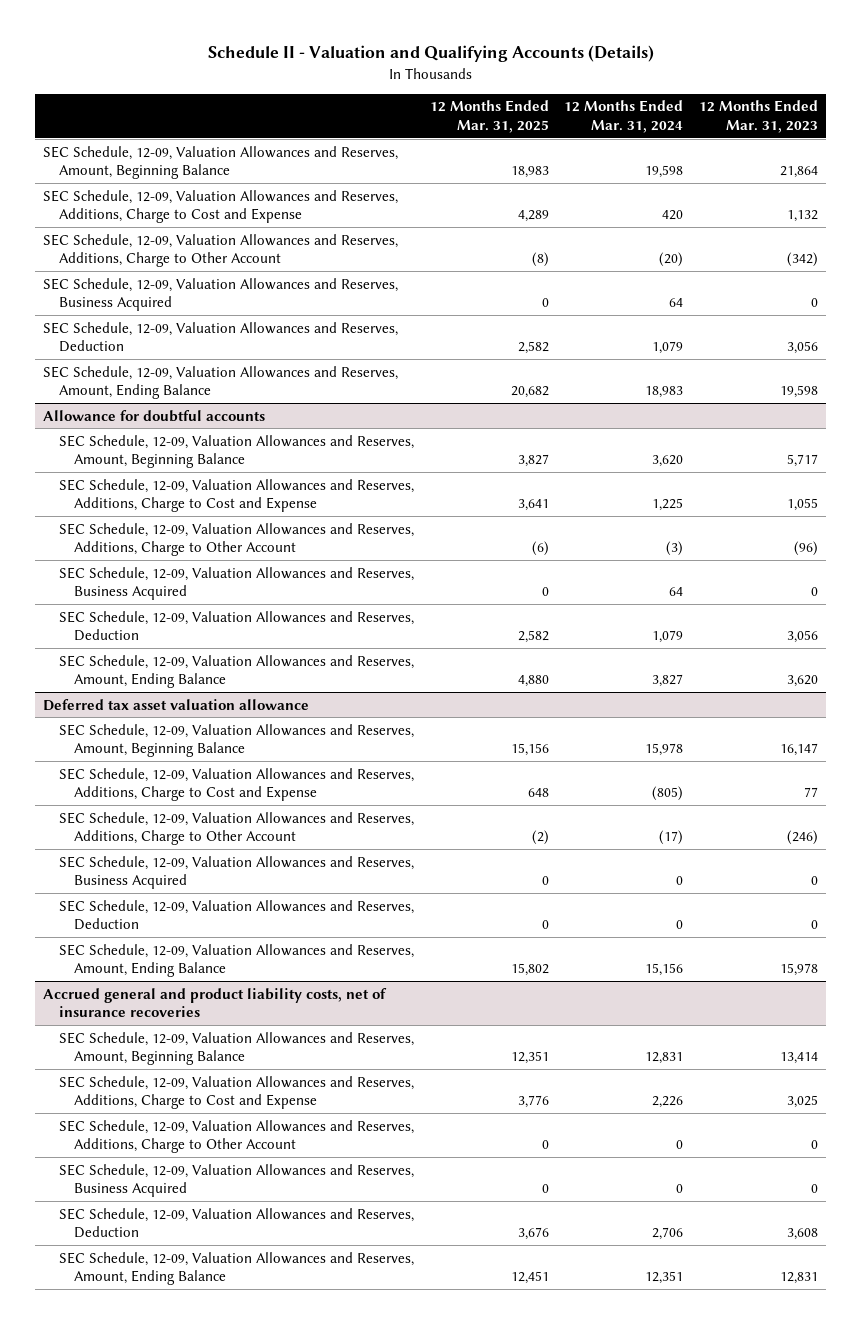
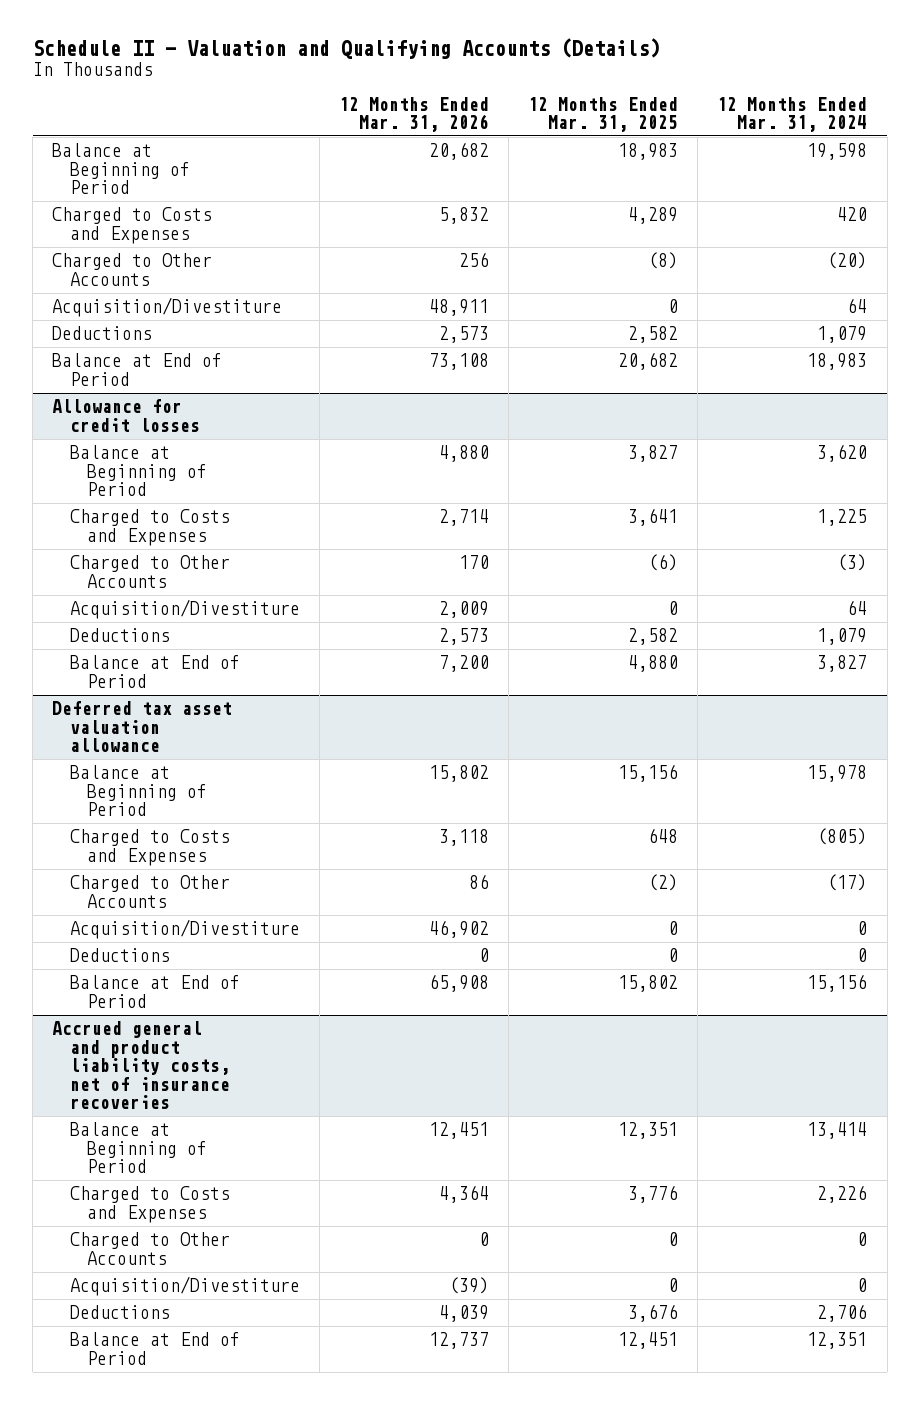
- | 12 Months Ended Mar. 31, 2025 | 12 Months Ended Mar. 31, 2024 | 12 Months Ended Mar. 31, 2023
+ | 12 Months Ended Mar. 31, 2026 | 12 Months Ended Mar. 31, 2025 | 12 Months Ended Mar. 31, 2024
- SEC Schedule, 12-09, Valuation Allowances and Reserves, Amount, Beginning Balance | 18,983 | 19,598 | 21,864
- SEC Schedule, 12-09, Valuation Allowances and Reserves, Additions, Charge to Cost and Expense | 4,289 | 420 | 1,132
- SEC Schedule, 12-09, Valuation Allowances and Reserves, Additions, Charge to Other Account | (8) | (20) | (342)
- SEC Schedule, 12-09, Valuation Allowances and Reserves, Business Acquired | 0 | 64 | 0
- SEC Schedule, 12-09, Valuation Allowances and Reserves, Deduction | 2,582 | 1,079 | 3,056
- SEC Schedule, 12-09, Valuation Allowances and Reserves, Amount, Ending Balance | 20,682 | 18,983 | 19,598
- Allowance for doubtful accounts
- SEC Schedule, 12-09, Valuation Allowances and Reserves, Amount, Beginning Balance | 3,827 | 3,620 | 5,717
- SEC Schedule, 12-09, Valuation Allowances and Reserves, Additions, Charge to Cost and Expense | 3,641 | 1,225 | 1,055
- SEC Schedule, 12-09, Valuation Allowances and Reserves, Additions, Charge to Other Account | (6) | (3) | (96)
- SEC Schedule, 12-09, Valuation Allowances and Reserves, Business Acquired | 0 | 64 | 0
- SEC Schedule, 12-09, Valuation Allowances and Reserves, Deduction | 2,582 | 1,079 | 3,056
- SEC Schedule, 12-09, Valuation Allowances and Reserves, Amount, Ending Balance | 4,880 | 3,827 | 3,620
+ Balance at Beginning of Period | 20,682 | 18,983 | 19,598
+ Charged to Costs and Expenses | 5,832 | 4,289 | 420
+ Charged to Other Accounts | 256 | (8) | (20)
+ Acquisition/Divestiture | 48,911 | 0 | 64
+ Deductions | 2,573 | 2,582 | 1,079
+ Balance at End of Period | 73,108 | 20,682 | 18,983
+ Allowance for credit losses
+ Balance at Beginning of Period | 4,880 | 3,827 | 3,620
+ Charged to Costs and Expenses | 2,714 | 3,641 | 1,225
+ Charged to Other Accounts | 170 | (6) | (3)
+ Acquisition/Divestiture | 2,009 | 0 | 64
+ Deductions | 2,573 | 2,582 | 1,079
+ Balance at End of Period | 7,200 | 4,880 | 3,827
@ Deferred tax asset valuation allowance
- SEC Schedule, 12-09, Valuation Allowances and Reserves, Amount, Beginning Balance | 15,156 | 15,978 | 16,147
- SEC Schedule, 12-09, Valuation Allowances and Reserves, Additions, Charge to Cost and Expense | 648 | (805) | 77
- SEC Schedule, 12-09, Valuation Allowances and Reserves, Additions, Charge to Other Account | (2) | (17) | (246)
- SEC Schedule, 12-09, Valuation Allowances and Reserves, Business Acquired | 0 | 0 | 0
- SEC Schedule, 12-09, Valuation Allowances and Reserves, Deduction | 0 | 0 | 0
- SEC Schedule, 12-09, Valuation Allowances and Reserves, Amount, Ending Balance | 15,802 | 15,156 | 15,978
+ Balance at Beginning of Period | 15,802 | 15,156 | 15,978
+ Charged to Costs and Expenses | 3,118 | 648 | (805)
+ Charged to Other Accounts | 86 | (2) | (17)
+ Acquisition/Divestiture | 46,902 | 0 | 0
+ Deductions | 0 | 0 | 0
+ Balance at End of Period | 65,908 | 15,802 | 15,156
@ Accrued general and product liability costs, net of insurance recoveries
- SEC Schedule, 12-09, Valuation Allowances and Reserves, Amount, Beginning Balance | 12,351 | 12,831 | 13,414
- SEC Schedule, 12-09, Valuation Allowances and Reserves, Additions, Charge to Cost and Expense | 3,776 | 2,226 | 3,025
- SEC Schedule, 12-09, Valuation Allowances and Reserves, Additions, Charge to Other Account | 0 | 0 | 0
- SEC Schedule, 12-09, Valuation Allowances and Reserves, Business Acquired | 0 | 0 | 0
- SEC Schedule, 12-09, Valuation Allowances and Reserves, Deduction | 3,676 | 2,706 | 3,608
- SEC Schedule, 12-09, Valuation Allowances and Reserves, Amount, Ending Balance | 12,451 | 12,351 | 12,831
+ Balance at Beginning of Period | 12,451 | 12,351 | 13,414
+ Charged to Costs and Expenses | 4,364 | 3,776 | 2,226
+ Charged to Other Accounts | 0 | 0 | 0
+ Acquisition/Divestiture | (39) | 0 | 0
+ Deductions | 4,039 | 3,676 | 2,706
+ Balance at End of Period | 12,737 | 12,451 | 12,351

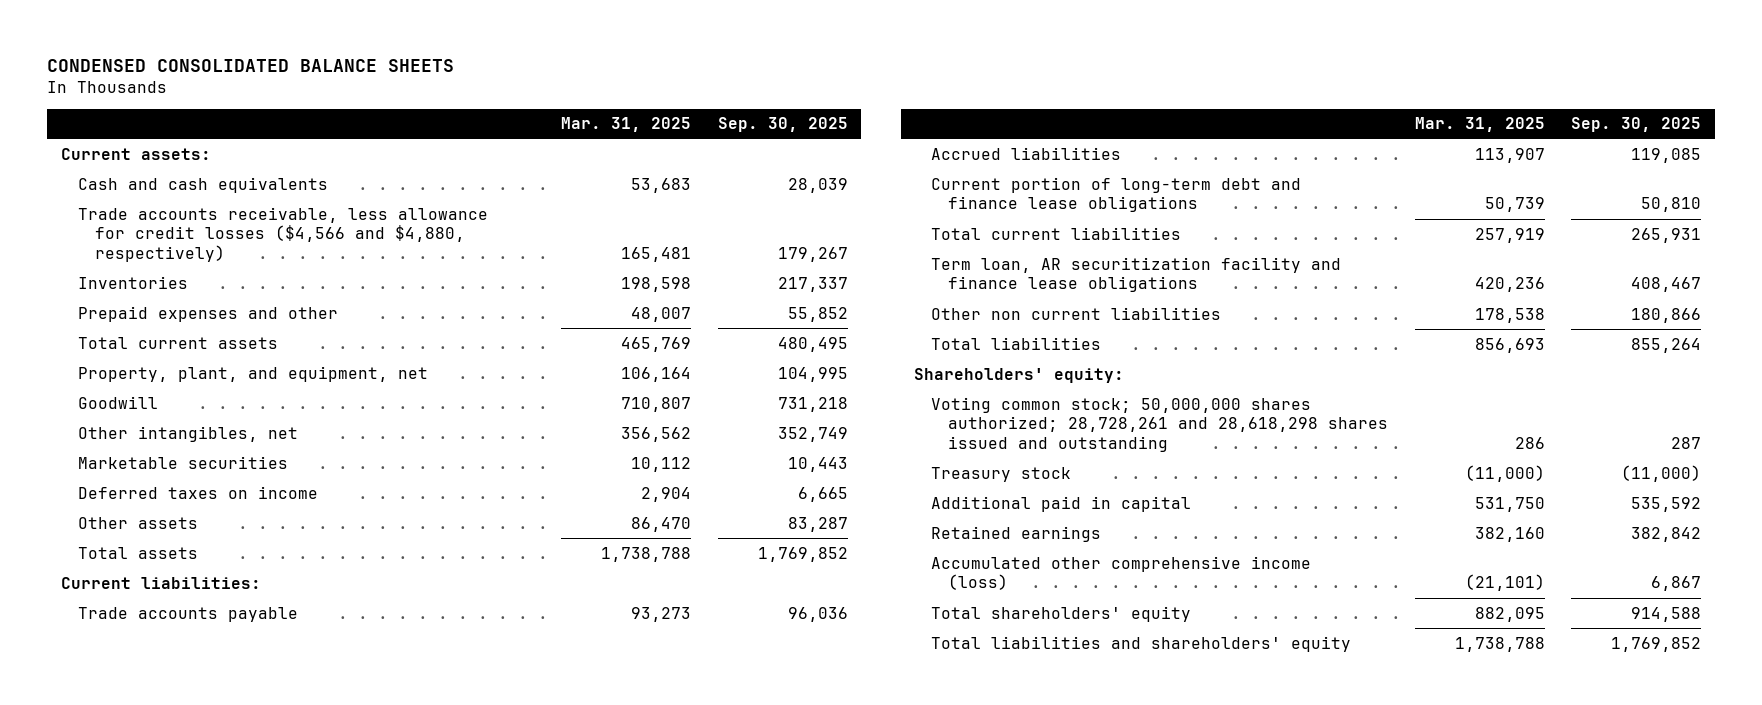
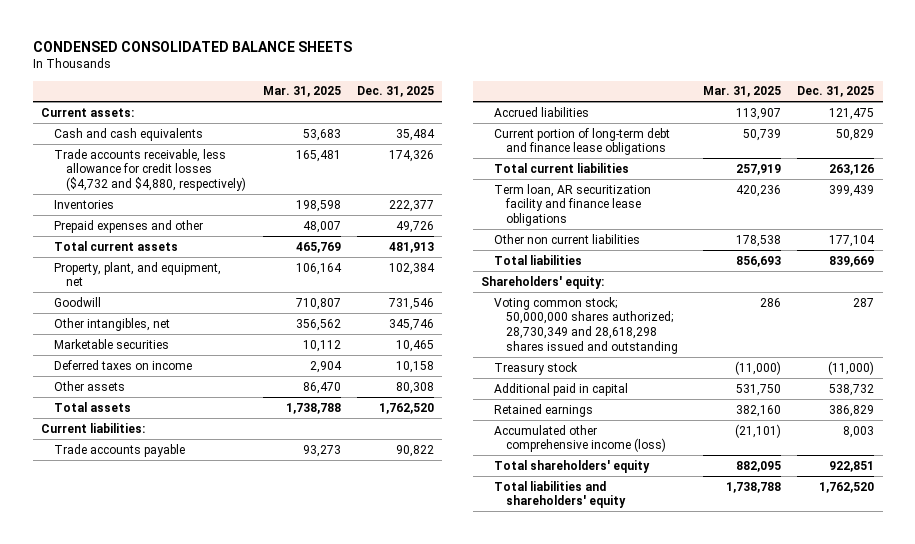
- | Mar. 31, 2025 | Sep. 30, 2025
+ | Mar. 31, 2025 | Dec. 31, 2025
- Trade accounts receivable, less allowance for credit losses ($4,566 and $4,880, respectively) | 165,481 | 179,267
+ Trade accounts receivable, less allowance for credit losses ($4,732 and $4,880, respectively) | 165,481 | 174,326
- Voting common stock; 50,000,000 shares authorized; 28,728,261 and 28,618,298 shares issued and outstanding | 286 | 287
+ Voting common stock; 50,000,000 shares authorized; 28,730,349 and 28,618,298 shares issued and outstanding | 286 | 287

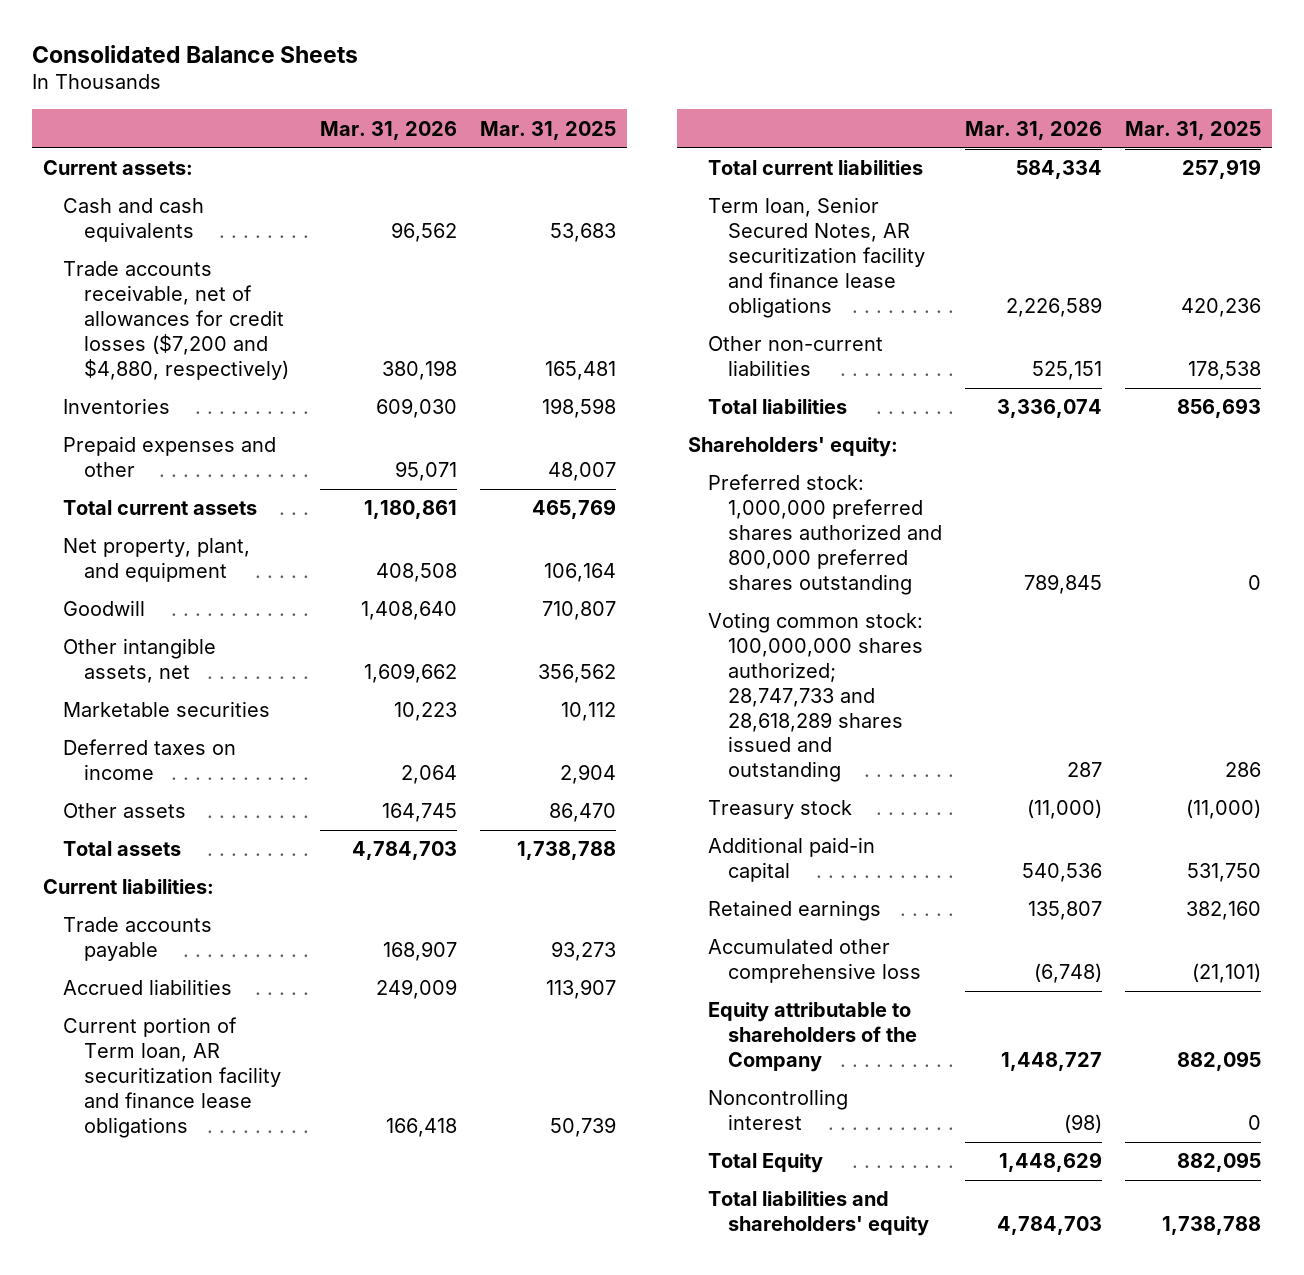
- CONDENSED CONSOLIDATED BALANCE SHEETS
+ Consolidated Balance Sheets
- | Mar. 31, 2025 | Dec. 31, 2025
+ | Mar. 31, 2026 | Mar. 31, 2025
- Trade accounts receivable, less allowance for credit losses ($4,732 and $4,880, respectively) | 165,481 | 174,326
+ Trade accounts receivable, net of allowances for credit losses ($7,200 and $4,880, respectively) | 380,198 | 165,481
- Property, plant, and equipment, net | 106,164 | 102,384
+ Net property, plant, and equipment | 408,508 | 106,164
- Other intangibles, net | 356,562 | 345,746
+ Other intangible assets, net | 1,609,662 | 356,562
- Current portion of long-term debt and finance lease obligations | 50,739 | 50,829
+ Current portion of Term loan, AR securitization facility and finance lease obligations | 166,418 | 50,739
- Term loan, AR securitization facility and finance lease obligations | 420,236 | 399,439
- Other non current liabilities | 178,538 | 177,104
+ Term loan, Senior Secured Notes, AR securitization facility and finance lease obligations | 2,226,589 | 420,236
+ Other non-current liabilities | 525,151 | 178,538
- Voting common stock; 50,000,000 shares authorized; 28,730,349 and 28,618,298 shares issued and outstanding | 286 | 287
+ Preferred stock: 1,000,000 preferred shares authorized and 800,000 preferred shares outstanding | 789,845 | 0
+ Voting common stock: 100,000,000 shares authorized; 28,747,733 and 28,618,289 shares issued and outstanding | 287 | 286
- Additional paid in capital | 531,750 | 538,732
+ Additional paid-in capital | 540,536 | 531,750
- Accumulated other comprehensive income (loss) | (21,101) | 8,003
- Total shareholders' equity | 882,095 | 922,851
+ Accumulated other comprehensive loss | (6,748) | (21,101)
+ Equity attributable to shareholders of the Company | 1,448,727 | 882,095
+ Noncontrolling interest | (98) | 0
+ Total Equity | 1,448,629 | 882,095

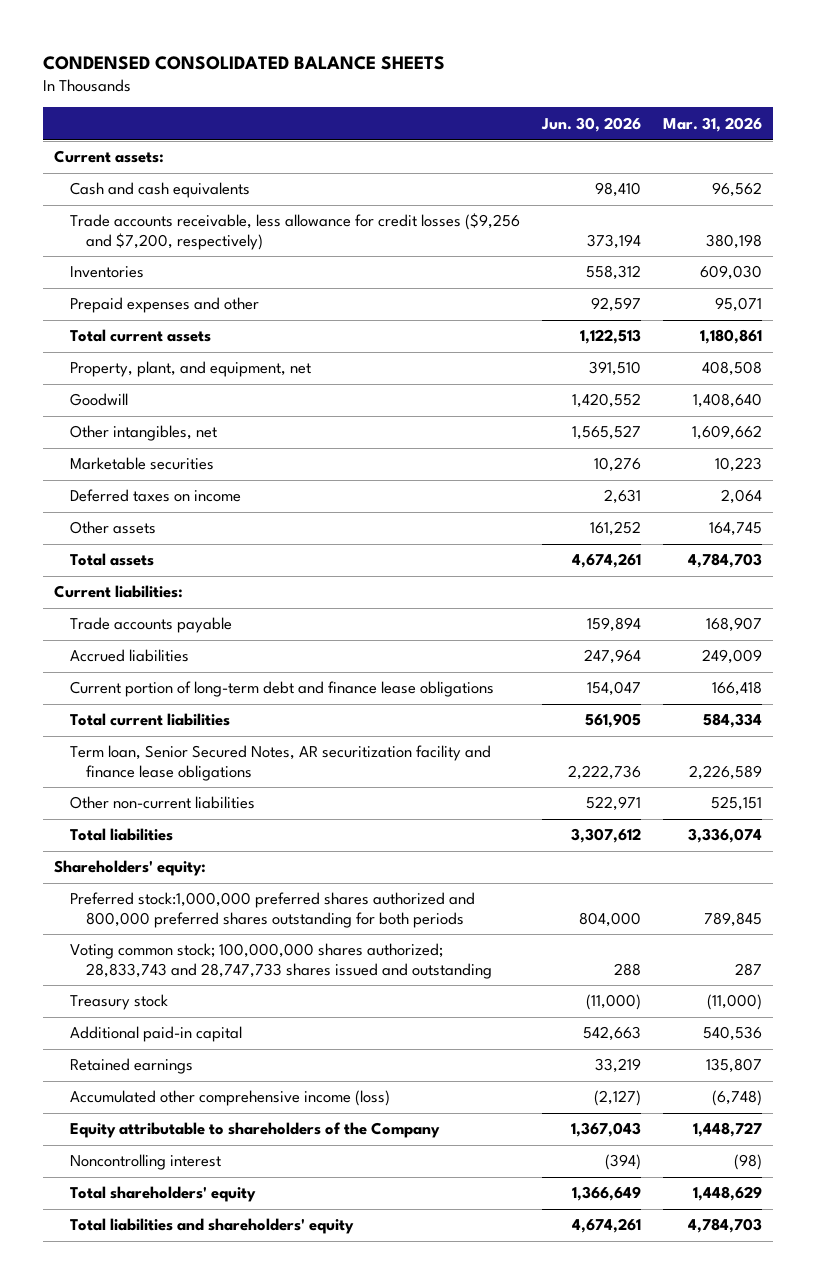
- Consolidated Balance Sheets
+ CONDENSED CONSOLIDATED BALANCE SHEETS
- | Mar. 31, 2026 | Mar. 31, 2025
+ | Jun. 30, 2026 | Mar. 31, 2026
- Trade accounts receivable, net of allowances for credit losses ($7,200 and $4,880, respectively) | 380,198 | 165,481
+ Trade accounts receivable, less allowance for credit losses ($9,256 and $7,200, respectively) | 373,194 | 380,198
- Net property, plant, and equipment | 408,508 | 106,164
+ Property, plant, and equipment, net | 391,510 | 408,508
- Other intangible assets, net | 1,609,662 | 356,562
+ Other intangibles, net | 1,565,527 | 1,609,662
- Current portion of Term loan, AR securitization facility and finance lease obligations | 166,418 | 50,739
+ Current portion of long-term debt and finance lease obligations | 154,047 | 166,418
- Preferred stock: 1,000,000 preferred shares authorized and 800,000 preferred shares outstanding | 789,845 | 0
- Voting common stock: 100,000,000 shares authorized; 28,747,733 and 28,618,289 shares issued and outstanding | 287 | 286
+ Preferred stock:1,000,000 preferred shares authorized and 800,000 preferred shares outstanding for both periods | 804,000 | 789,845
+ Voting common stock; 100,000,000 shares authorized; 28,833,743 and 28,747,733 shares issued and outstanding | 288 | 287
- Accumulated other comprehensive loss | (6,748) | (21,101)
+ Accumulated other comprehensive income (loss) | (2,127) | (6,748)
- Total Equity | 1,448,629 | 882,095
+ Total shareholders' equity | 1,366,649 | 1,448,629

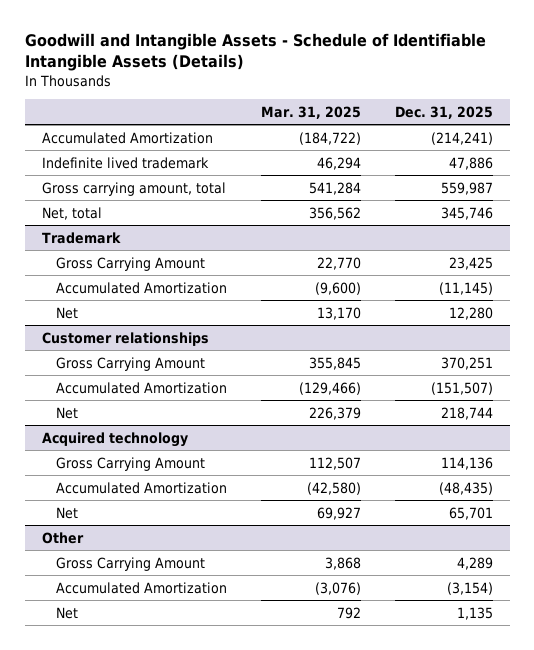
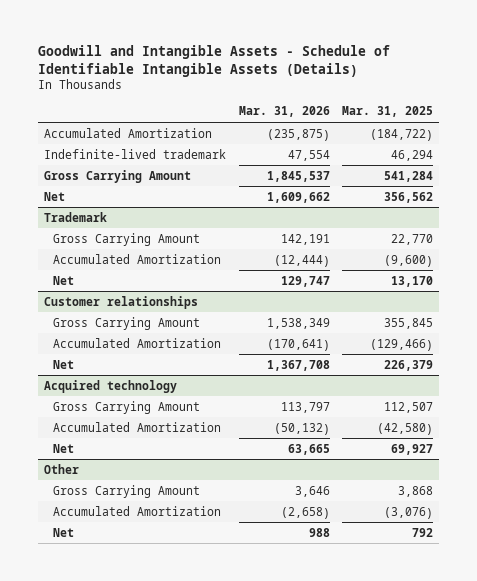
- | Mar. 31, 2025 | Dec. 31, 2025
+ | Mar. 31, 2026 | Mar. 31, 2025
- Indefinite lived trademark | 46,294 | 47,886
- Gross carrying amount, total | 541,284 | 559,987
- Net, total | 356,562 | 345,746
+ Indefinite-lived trademark | 47,554 | 46,294
+ Gross Carrying Amount | 1,845,537 | 541,284
+ Net | 1,609,662 | 356,562

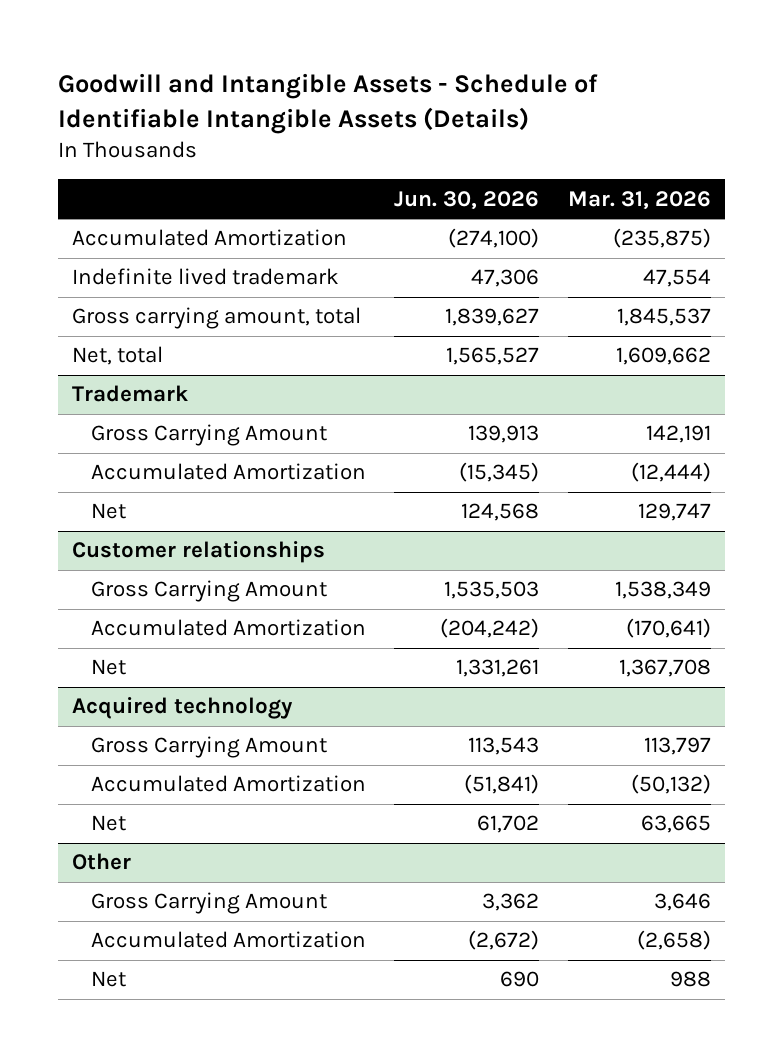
- | Mar. 31, 2026 | Mar. 31, 2025
+ | Jun. 30, 2026 | Mar. 31, 2026
- Indefinite-lived trademark | 47,554 | 46,294
- Gross Carrying Amount | 1,845,537 | 541,284
- Net | 1,609,662 | 356,562
+ Indefinite lived trademark | 47,306 | 47,554
+ Gross carrying amount, total | 1,839,627 | 1,845,537
+ Net, total | 1,565,527 | 1,609,662

